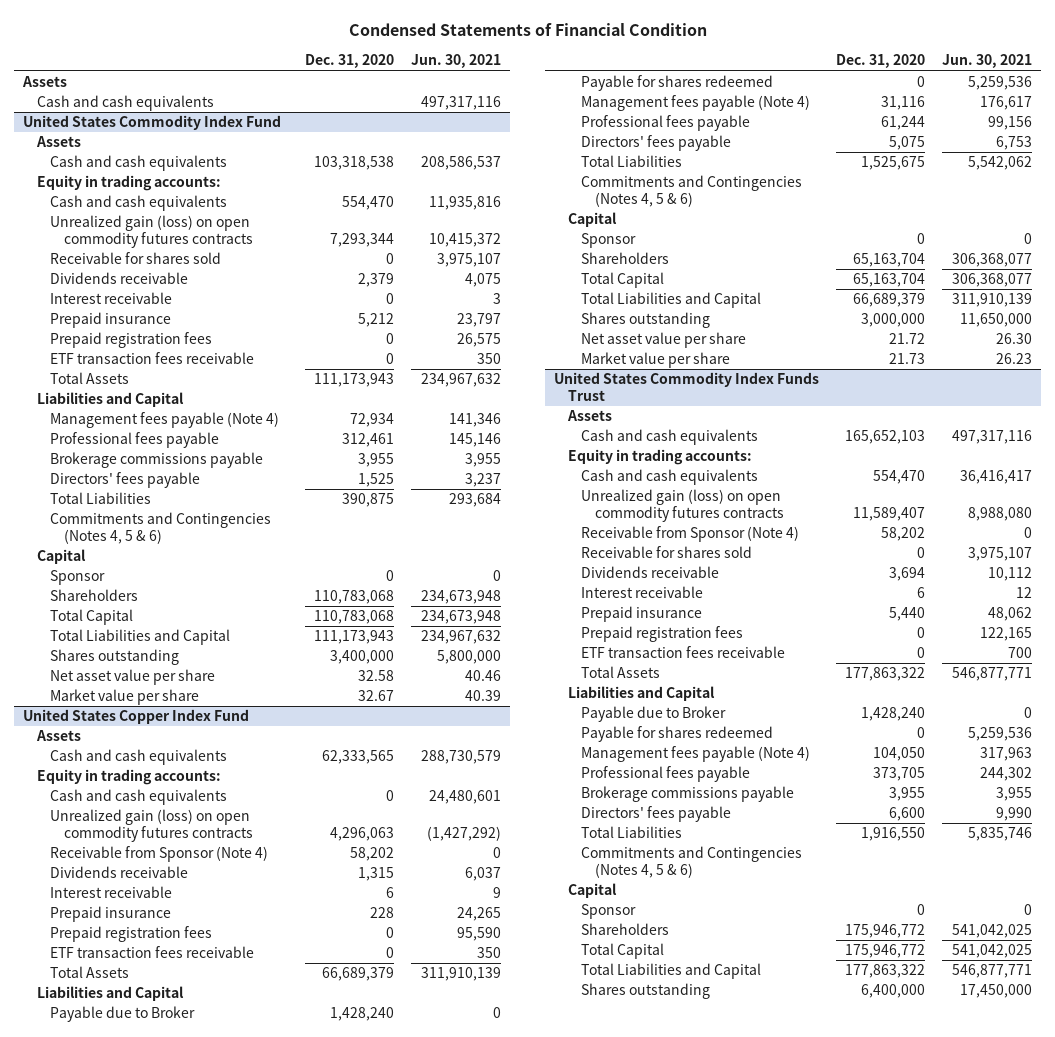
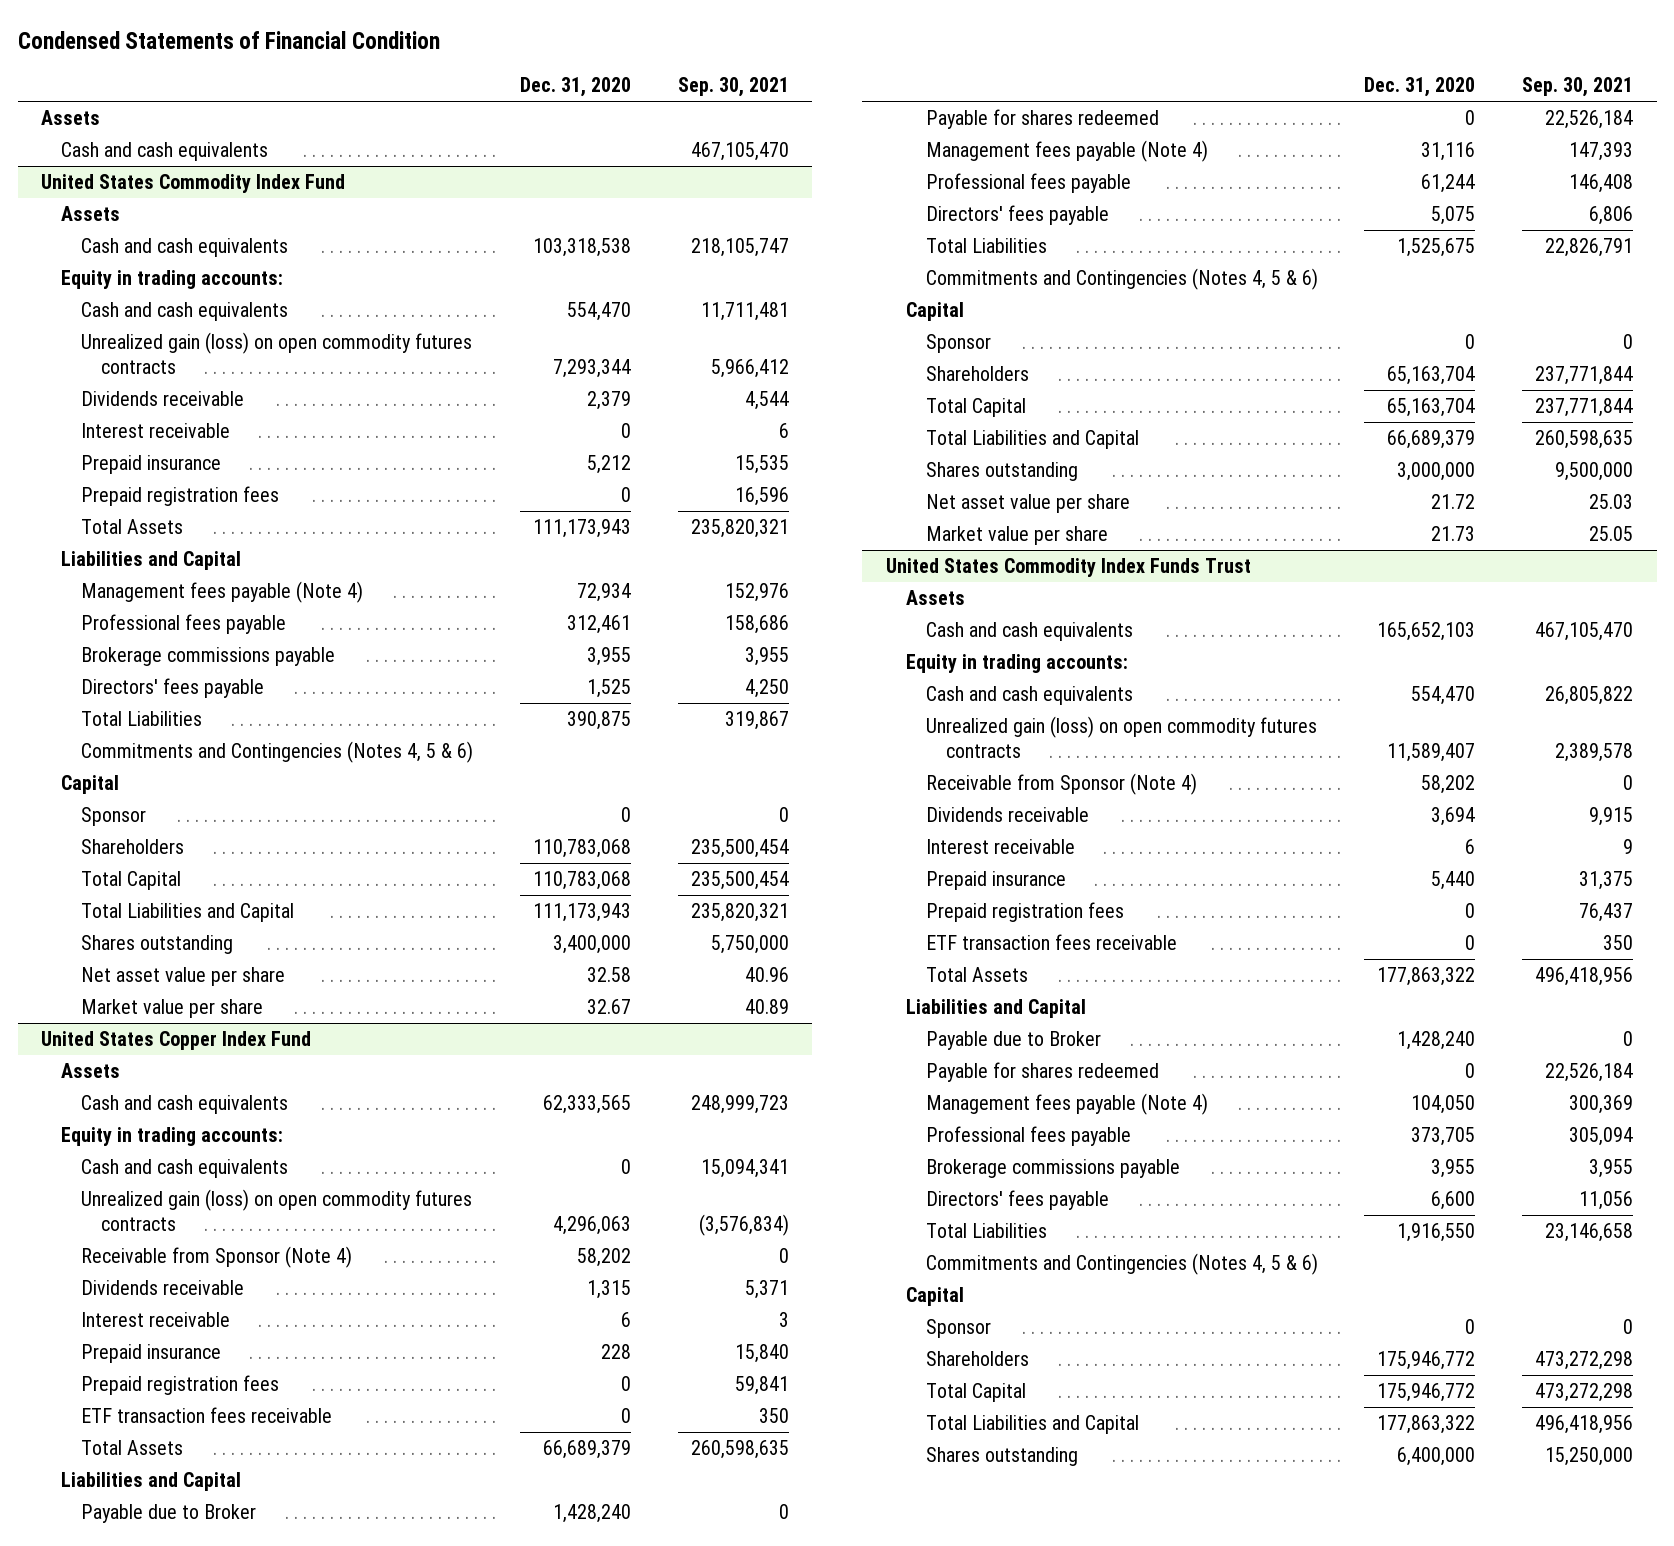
- | Dec. 31, 2020 | Jun. 30, 2021
+ | Dec. 31, 2020 | Sep. 30, 2021
@ United States Commodity Index Fund
- Receivable for shares sold | 0 | 3,975,107
- ETF transaction fees receivable | 0 | 350
@ United States Commodity Index Funds Trust
- Receivable for shares sold | 0 | 3,975,107

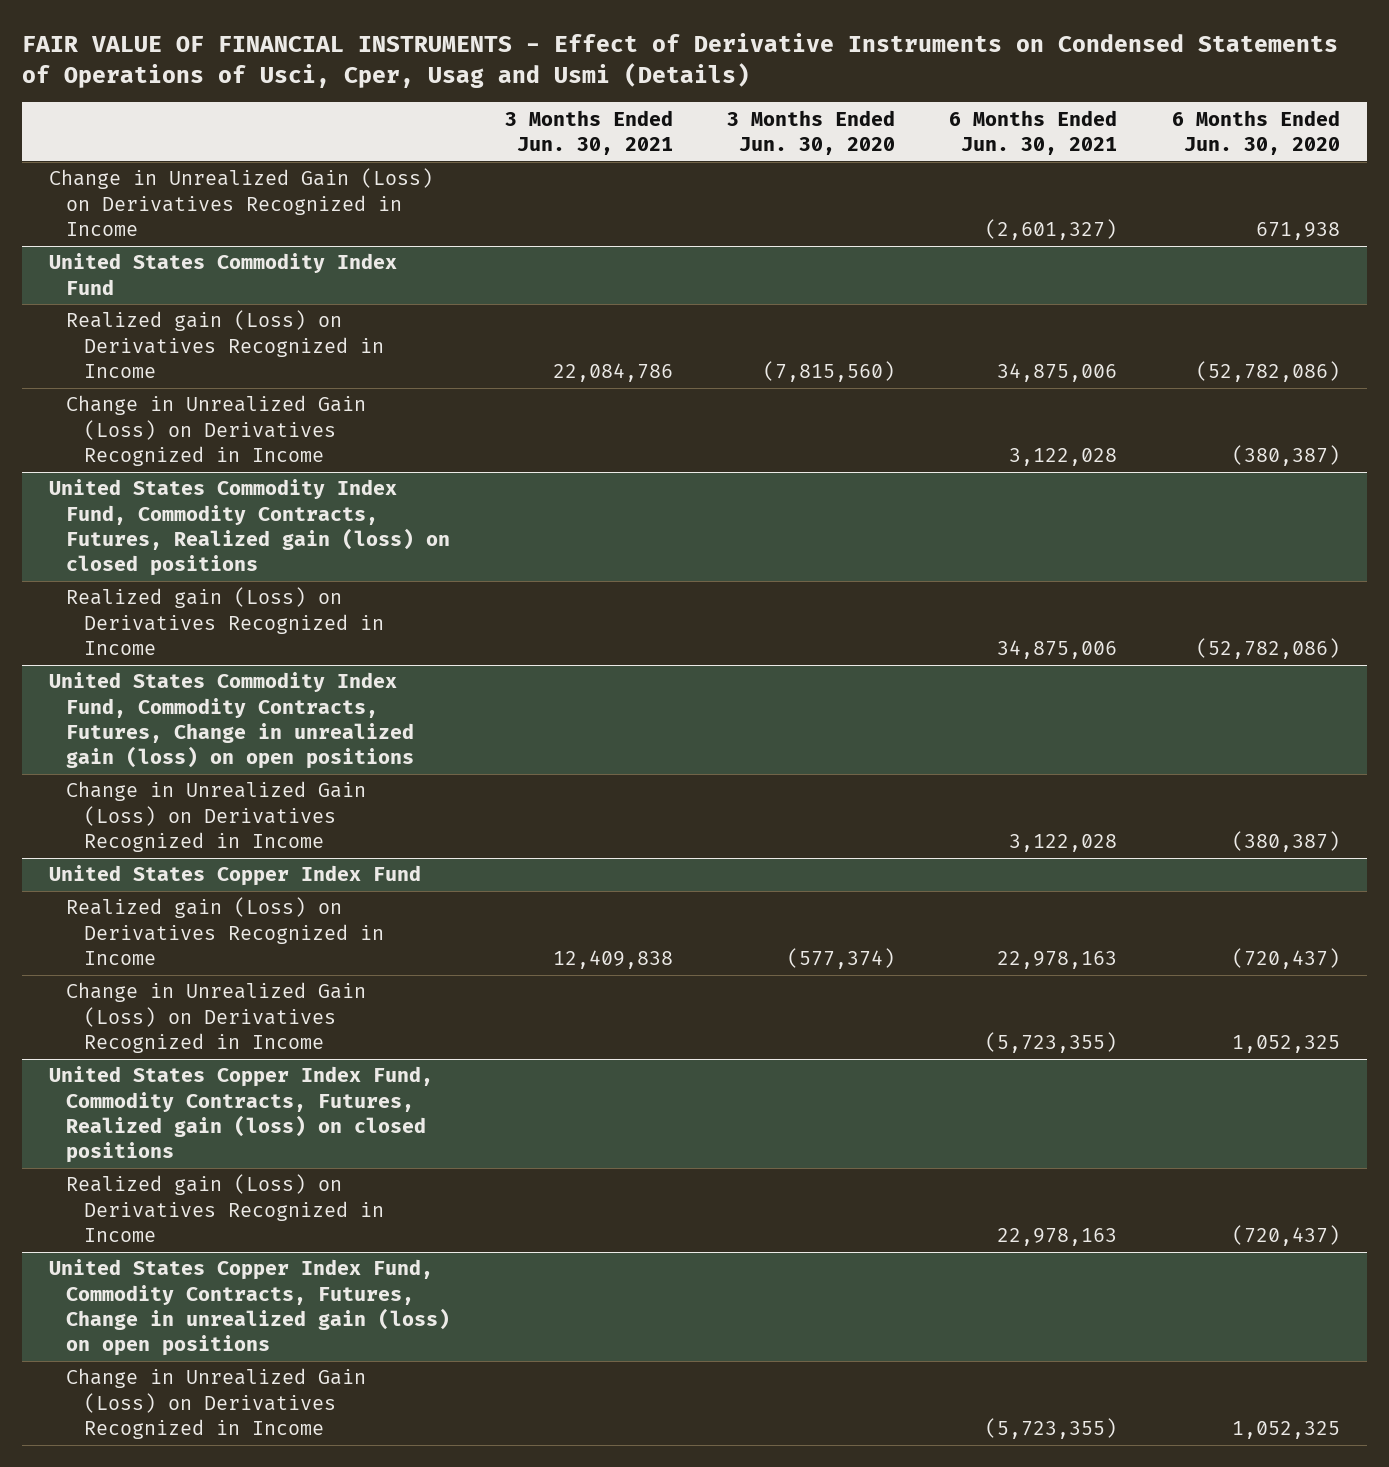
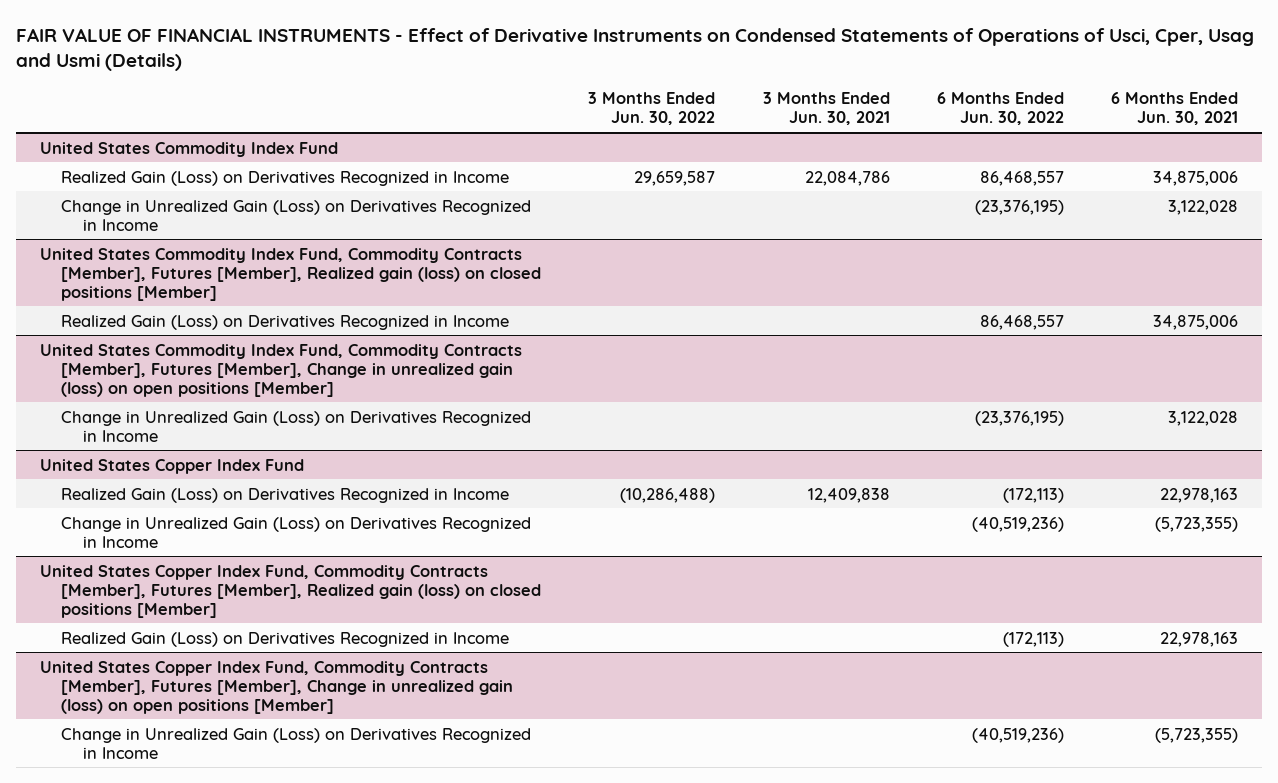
- | 3 Months Ended Jun. 30, 2021 | 3 Months Ended Jun. 30, 2020 | 6 Months Ended Jun. 30, 2021 | 6 Months Ended Jun. 30, 2020
+ | 3 Months Ended Jun. 30, 2022 | 3 Months Ended Jun. 30, 2021 | 6 Months Ended Jun. 30, 2022 | 6 Months Ended Jun. 30, 2021
- Change in Unrealized Gain (Loss) on Derivatives Recognized in Income | | | (2,601,327) | 671,938
@ United States Commodity Index Fund
- Realized gain (Loss) on Derivatives Recognized in Income | 22,084,786 | (7,815,560) | 34,875,006 | (52,782,086)
+ Realized Gain (Loss) on Derivatives Recognized in Income | 29,659,587 | 22,084,786 | 86,468,557 | 34,875,006
- United States Commodity Index Fund, Commodity Contracts, Futures, Realized gain (loss) on closed positions
- Realized gain (Loss) on Derivatives Recognized in Income | | | 34,875,006 | (52,782,086)
- United States Commodity Index Fund, Commodity Contracts, Futures, Change in unrealized gain (loss) on open positions
+ United States Commodity Index Fund, Commodity Contracts [Member], Futures [Member], Realized gain (loss) on closed positions [Member]
+ Realized Gain (Loss) on Derivatives Recognized in Income | | | 86,468,557 | 34,875,006
+ United States Commodity Index Fund, Commodity Contracts [Member], Futures [Member], Change in unrealized gain (loss) on open positions [Member]
@ United States Copper Index Fund
- Realized gain (Loss) on Derivatives Recognized in Income | 12,409,838 | (577,374) | 22,978,163 | (720,437)
+ Realized Gain (Loss) on Derivatives Recognized in Income | (10,286,488) | 12,409,838 | (172,113) | 22,978,163
- United States Copper Index Fund, Commodity Contracts, Futures, Realized gain (loss) on closed positions
- Realized gain (Loss) on Derivatives Recognized in Income | | | 22,978,163 | (720,437)
- United States Copper Index Fund, Commodity Contracts, Futures, Change in unrealized gain (loss) on open positions
+ United States Copper Index Fund, Commodity Contracts [Member], Futures [Member], Realized gain (loss) on closed positions [Member]
+ Realized Gain (Loss) on Derivatives Recognized in Income | | | (172,113) | 22,978,163
+ United States Copper Index Fund, Commodity Contracts [Member], Futures [Member], Change in unrealized gain (loss) on open positions [Member]

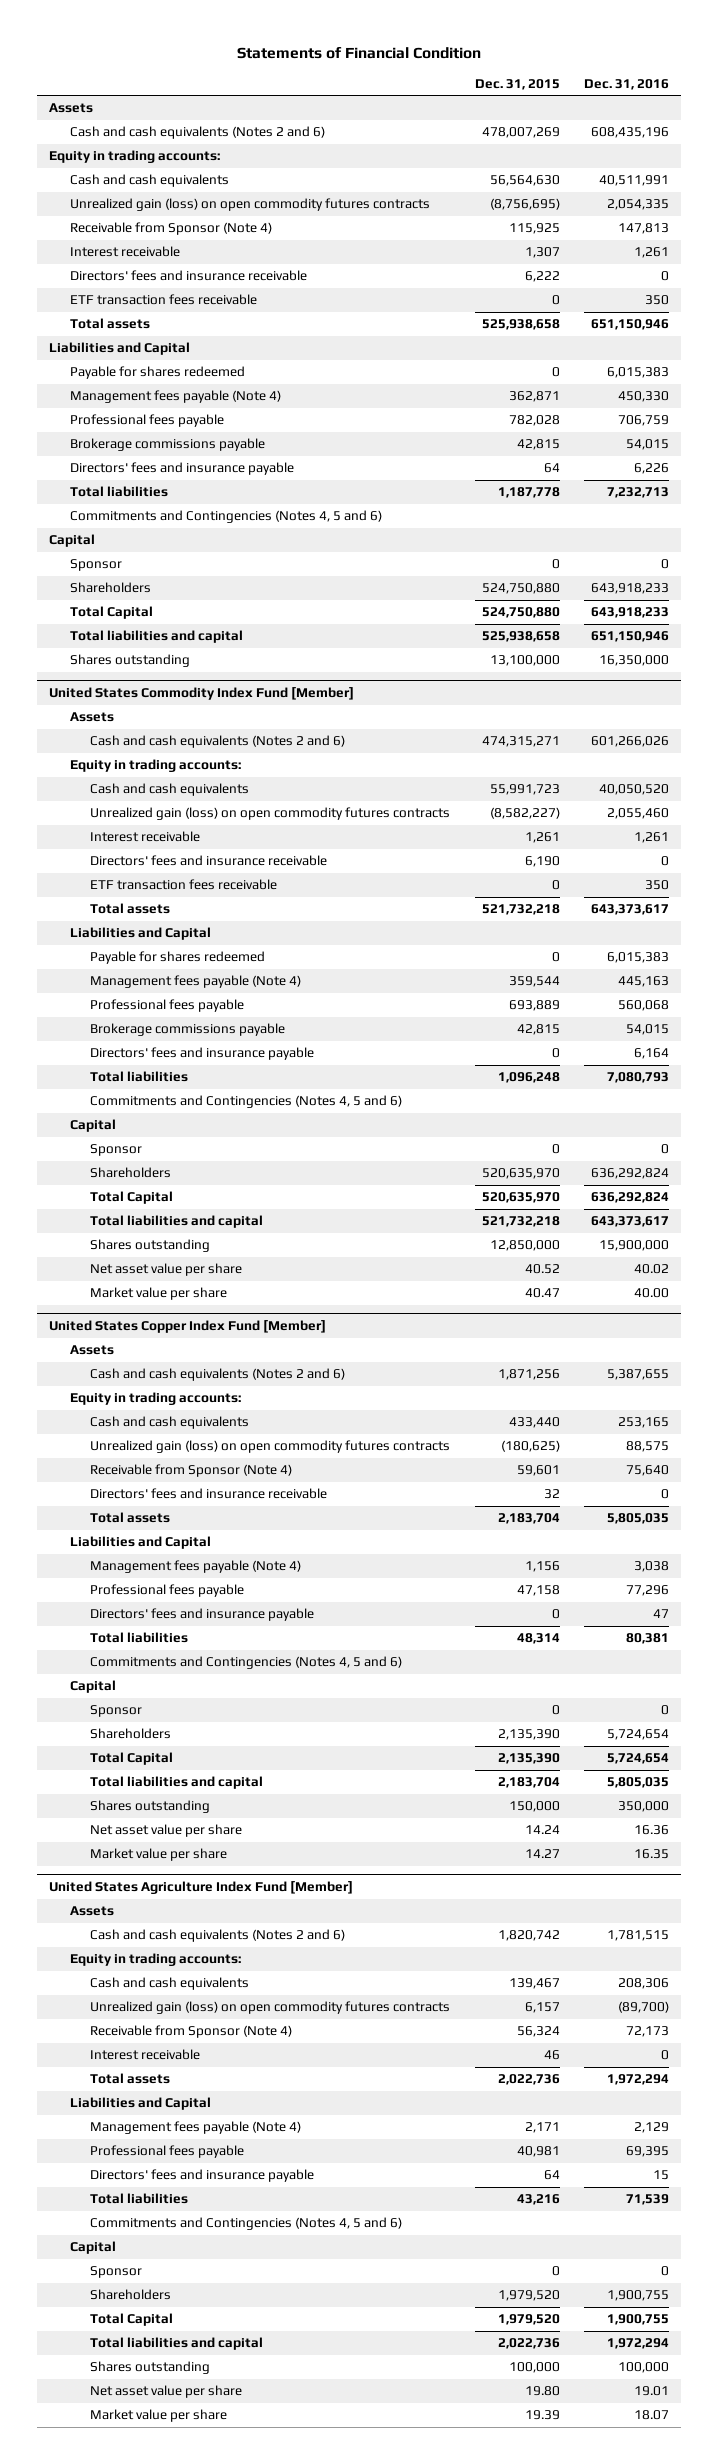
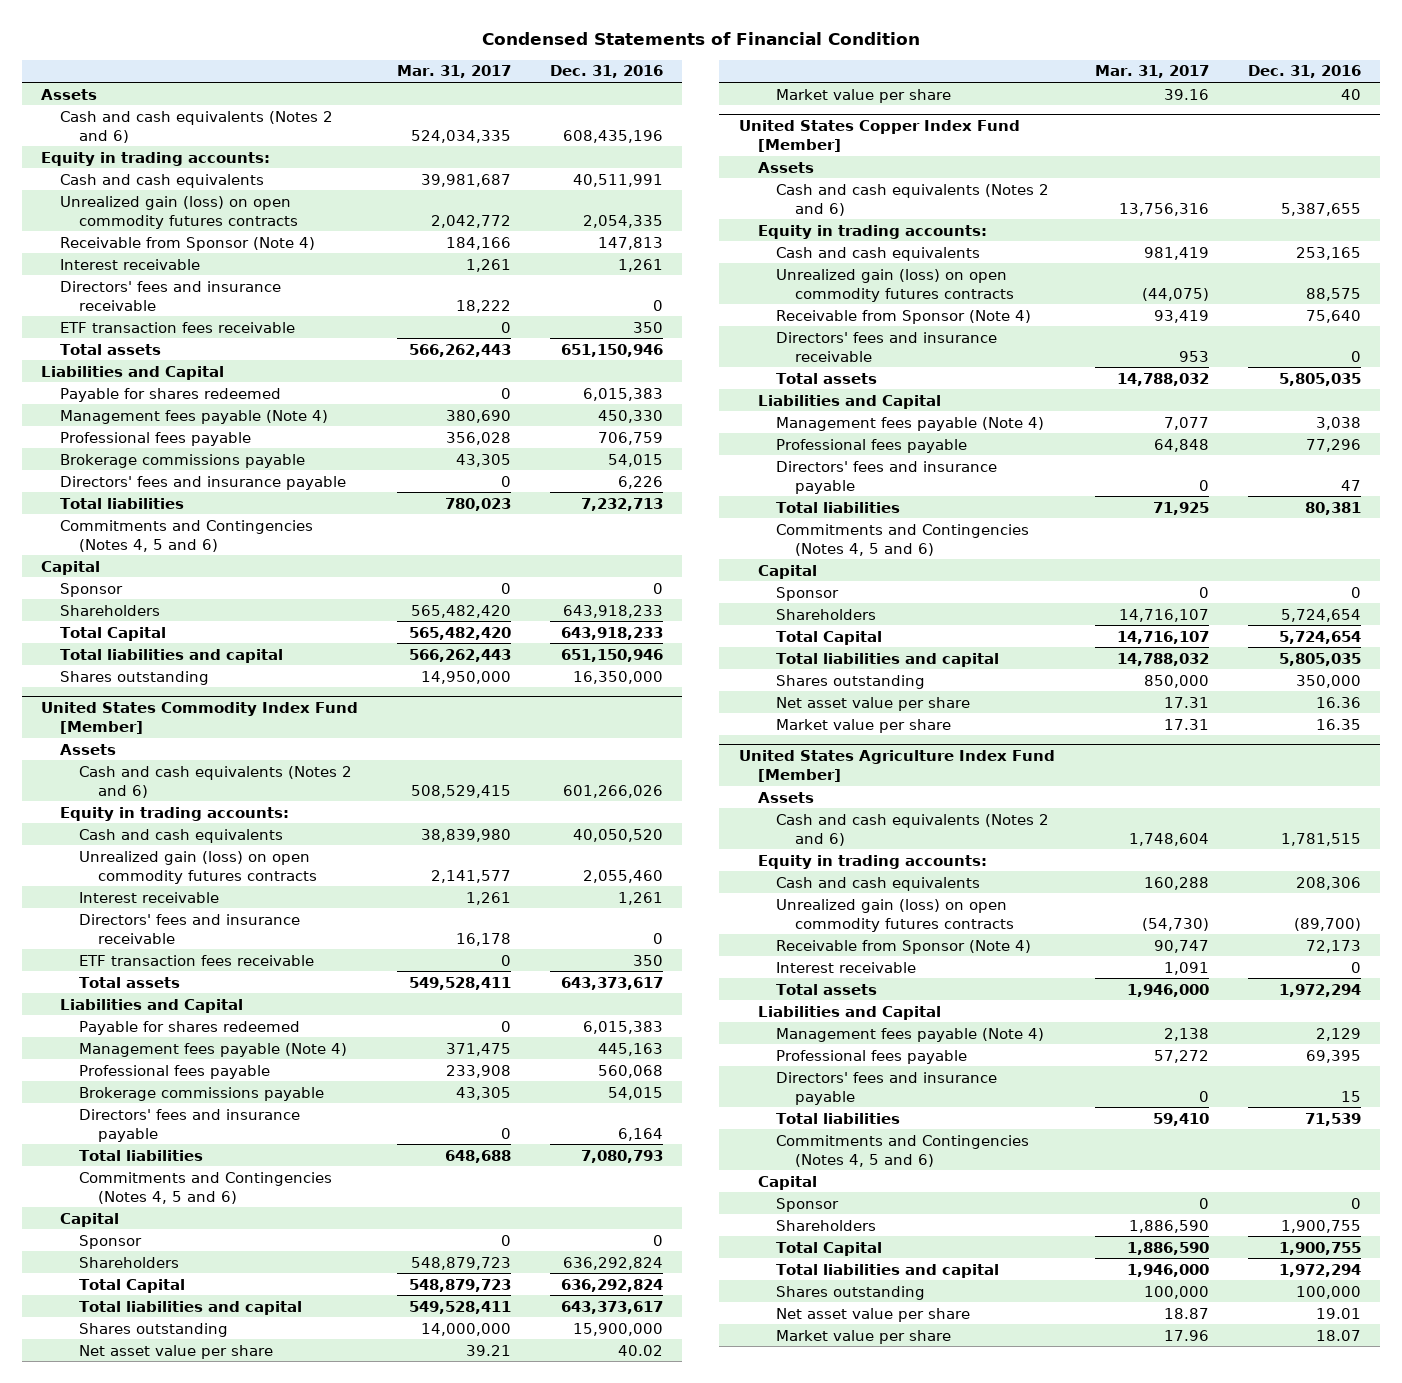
- Statements of Financial Condition
+ Condensed Statements of Financial Condition
- | Dec. 31, 2015 | Dec. 31, 2016
+ | Mar. 31, 2017 | Dec. 31, 2016
@ United States Commodity Index Fund [Member]
- Market value per share | 40.47 | 40.00
+ Market value per share | 39.16 | 40

